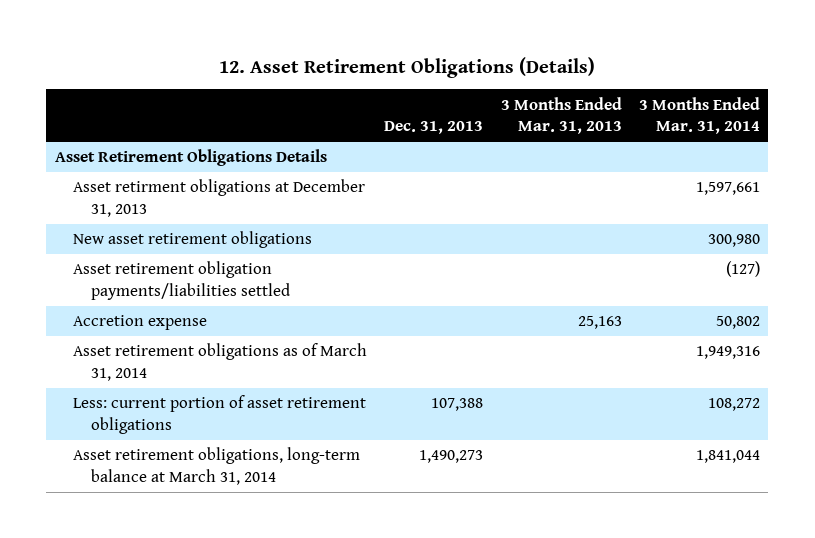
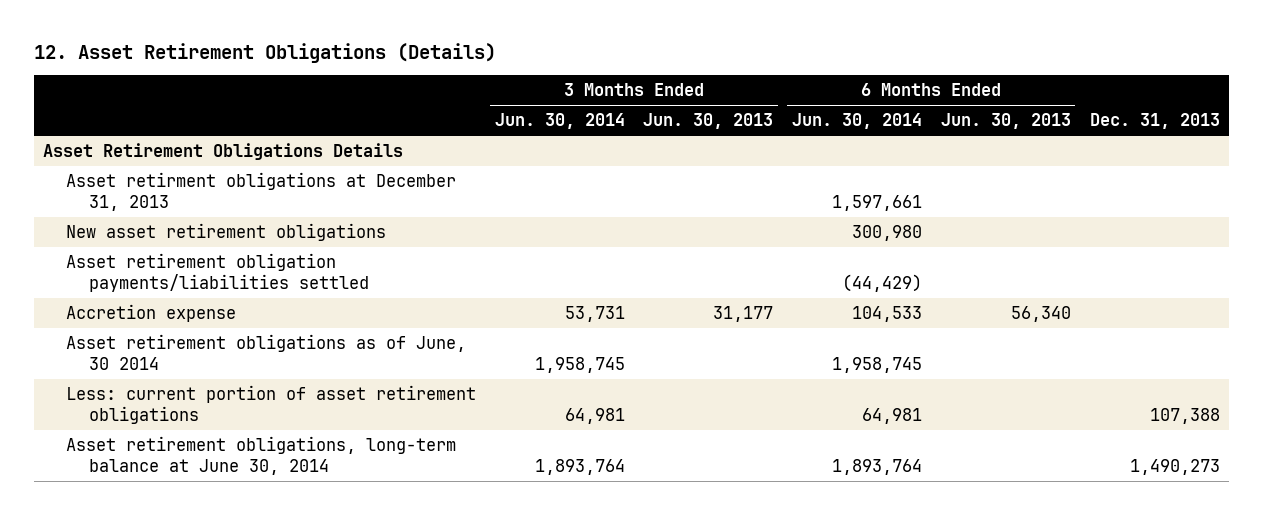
- | Dec. 31, 2013 | 3 Months Ended Mar. 31, 2013 | 3 Months Ended Mar. 31, 2014
+ | 3 Months Ended Jun. 30, 2014 | 3 Months Ended Jun. 30, 2013 | 6 Months Ended Jun. 30, 2014 | 6 Months Ended Jun. 30, 2013 | Dec. 31, 2013
- Asset retirement obligations as of March 31, 2014 | | | 1,949,316
+ Asset retirement obligations as of June, 30 2014 | 1,958,745 | | 1,958,745 | |
- Asset retirement obligations, long-term balance at March 31, 2014 | 1,490,273 | | 1,841,044
+ Asset retirement obligations, long-term balance at June 30, 2014 | 1,893,764 | | 1,893,764 | | 1,490,273

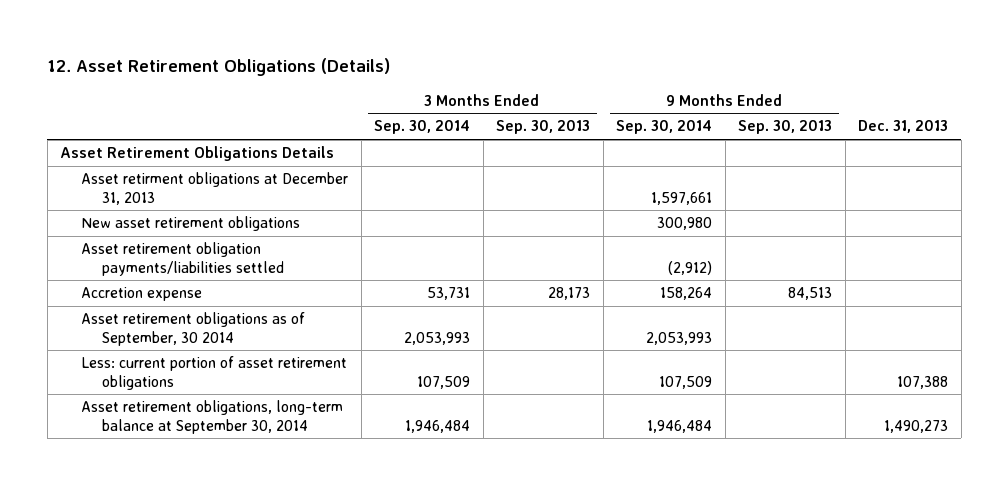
- | 3 Months Ended Jun. 30, 2014 | 3 Months Ended Jun. 30, 2013 | 6 Months Ended Jun. 30, 2014 | 6 Months Ended Jun. 30, 2013 | Dec. 31, 2013
+ | 3 Months Ended Sep. 30, 2014 | 3 Months Ended Sep. 30, 2013 | 9 Months Ended Sep. 30, 2014 | 9 Months Ended Sep. 30, 2013 | Dec. 31, 2013
- Asset retirement obligations as of June, 30 2014 | 1,958,745 | | 1,958,745 | |
+ Asset retirement obligations as of September, 30 2014 | 2,053,993 | | 2,053,993 | |
- Asset retirement obligations, long-term balance at June 30, 2014 | 1,893,764 | | 1,893,764 | | 1,490,273
+ Asset retirement obligations, long-term balance at September 30, 2014 | 1,946,484 | | 1,946,484 | | 1,490,273

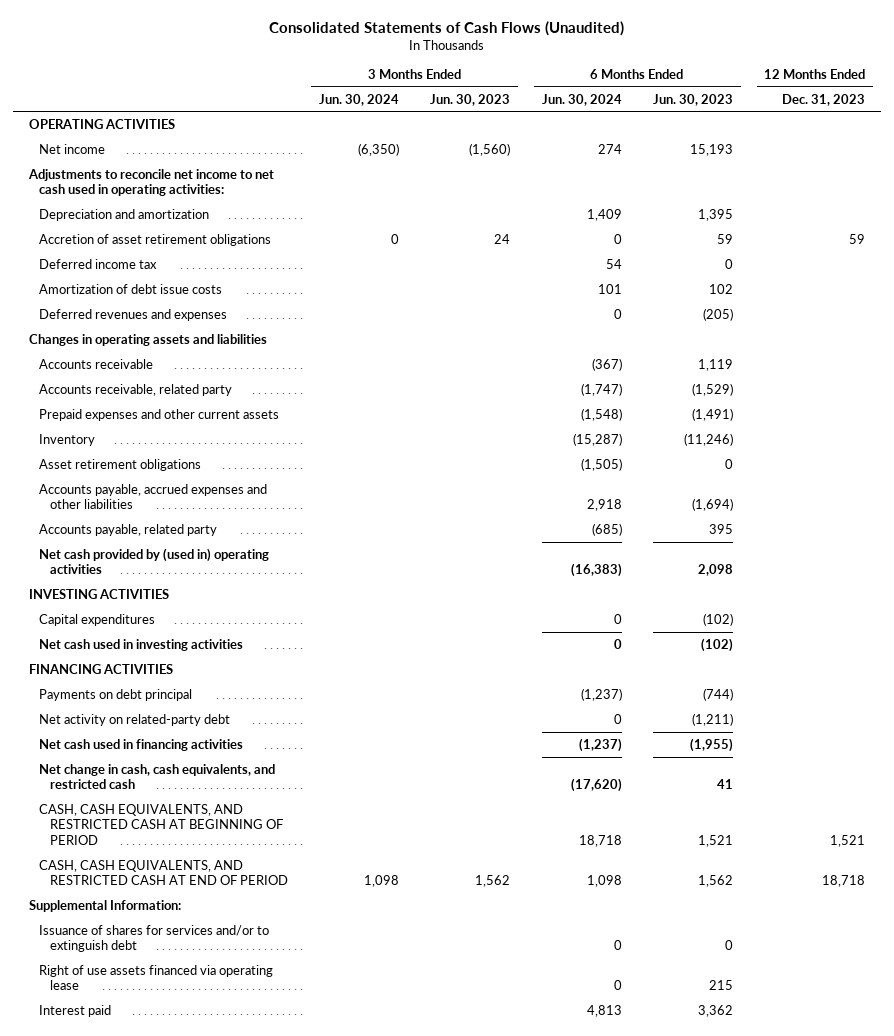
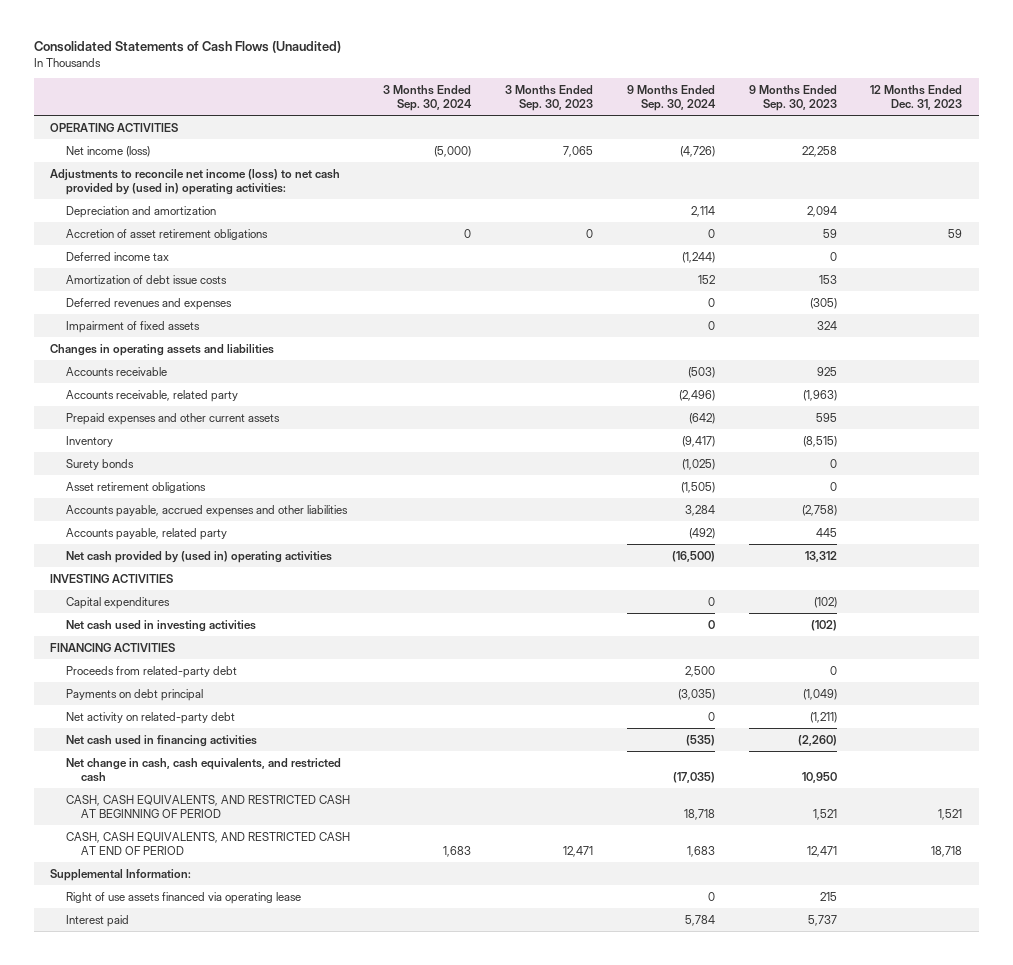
- | 3 Months Ended Jun. 30, 2024 | 3 Months Ended Jun. 30, 2023 | 6 Months Ended Jun. 30, 2024 | 6 Months Ended Jun. 30, 2023 | 12 Months Ended Dec. 31, 2023
+ | 3 Months Ended Sep. 30, 2024 | 3 Months Ended Sep. 30, 2023 | 9 Months Ended Sep. 30, 2024 | 9 Months Ended Sep. 30, 2023 | 12 Months Ended Dec. 31, 2023
- Net income | (6,350) | (1,560) | 274 | 15,193 |
- Adjustments to reconcile net income to net cash used in operating activities:
+ Net income (loss) | (5,000) | 7,065 | (4,726) | 22,258 |
+ Adjustments to reconcile net income (loss) to net cash provided by (used in) operating activities:
+ Impairment of fixed assets | | | 0 | 324 |
+ Surety bonds | | | (1,025) | 0 |
+ Proceeds from related-party debt | | | 2,500 | 0 |
- Issuance of shares for services and/or to extinguish debt | | | 0 | 0 |

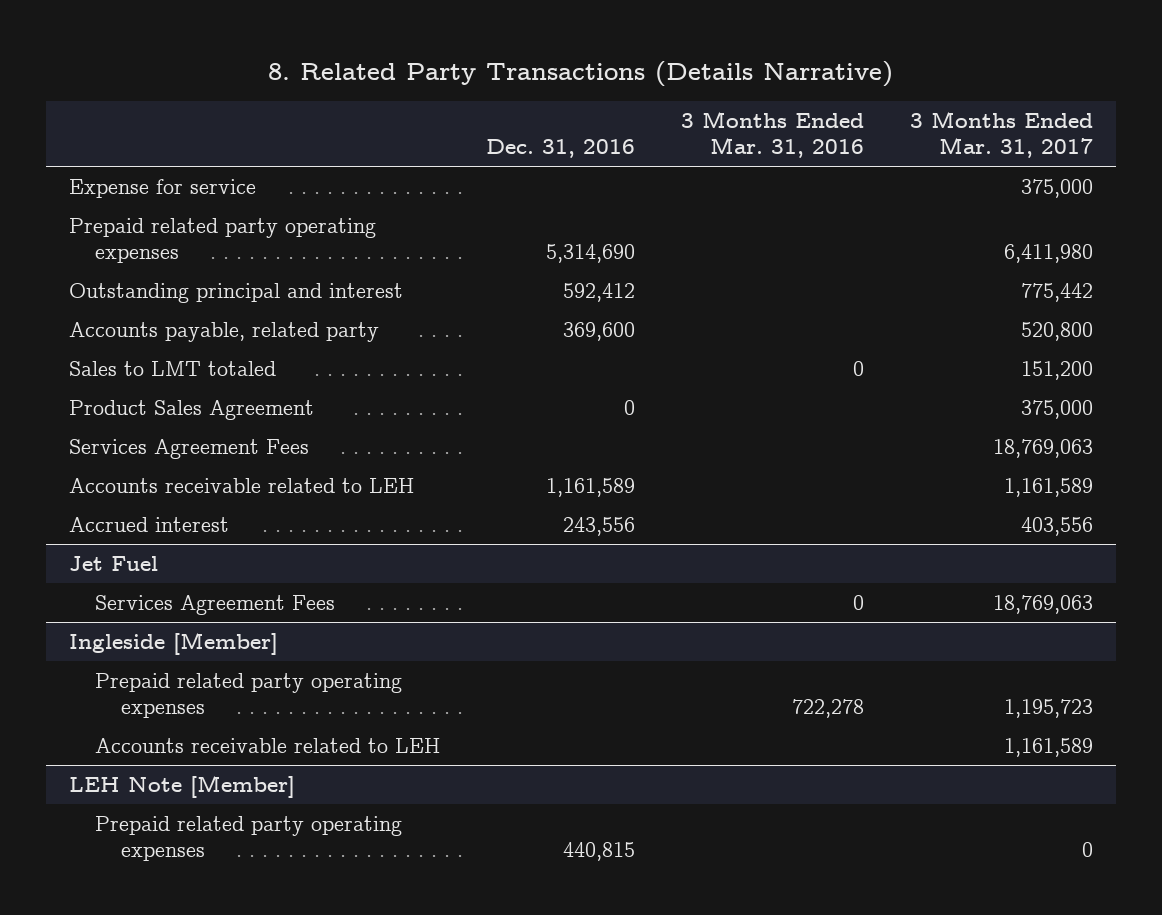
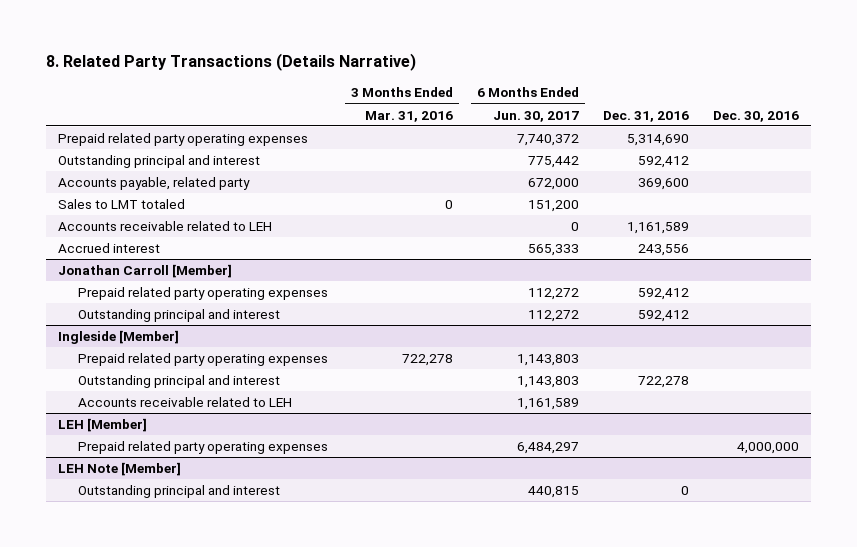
- | Dec. 31, 2016 | 3 Months Ended Mar. 31, 2016 | 3 Months Ended Mar. 31, 2017
+ | 3 Months Ended Mar. 31, 2016 | 6 Months Ended Jun. 30, 2017 | Dec. 31, 2016 | Dec. 30, 2016
- Expense for service | | | 375,000
- Product Sales Agreement | 0 | | 375,000
- Services Agreement Fees | | | 18,769,063
- Jet Fuel
- Services Agreement Fees | | 0 | 18,769,063
+ Jonathan Carroll [Member]
+ Prepaid related party operating expenses | | 112,272 | 592,412 |
+ Outstanding principal and interest | | 112,272 | 592,412 |
@ Ingleside [Member]
+ Outstanding principal and interest | | 1,143,803 | 722,278 |
+ LEH [Member]
+ Prepaid related party operating expenses | | 6,484,297 | | 4,000,000
@ LEH Note [Member]
- Prepaid related party operating expenses | 440,815 | | 0
+ Outstanding principal and interest | | 440,815 | 0 |

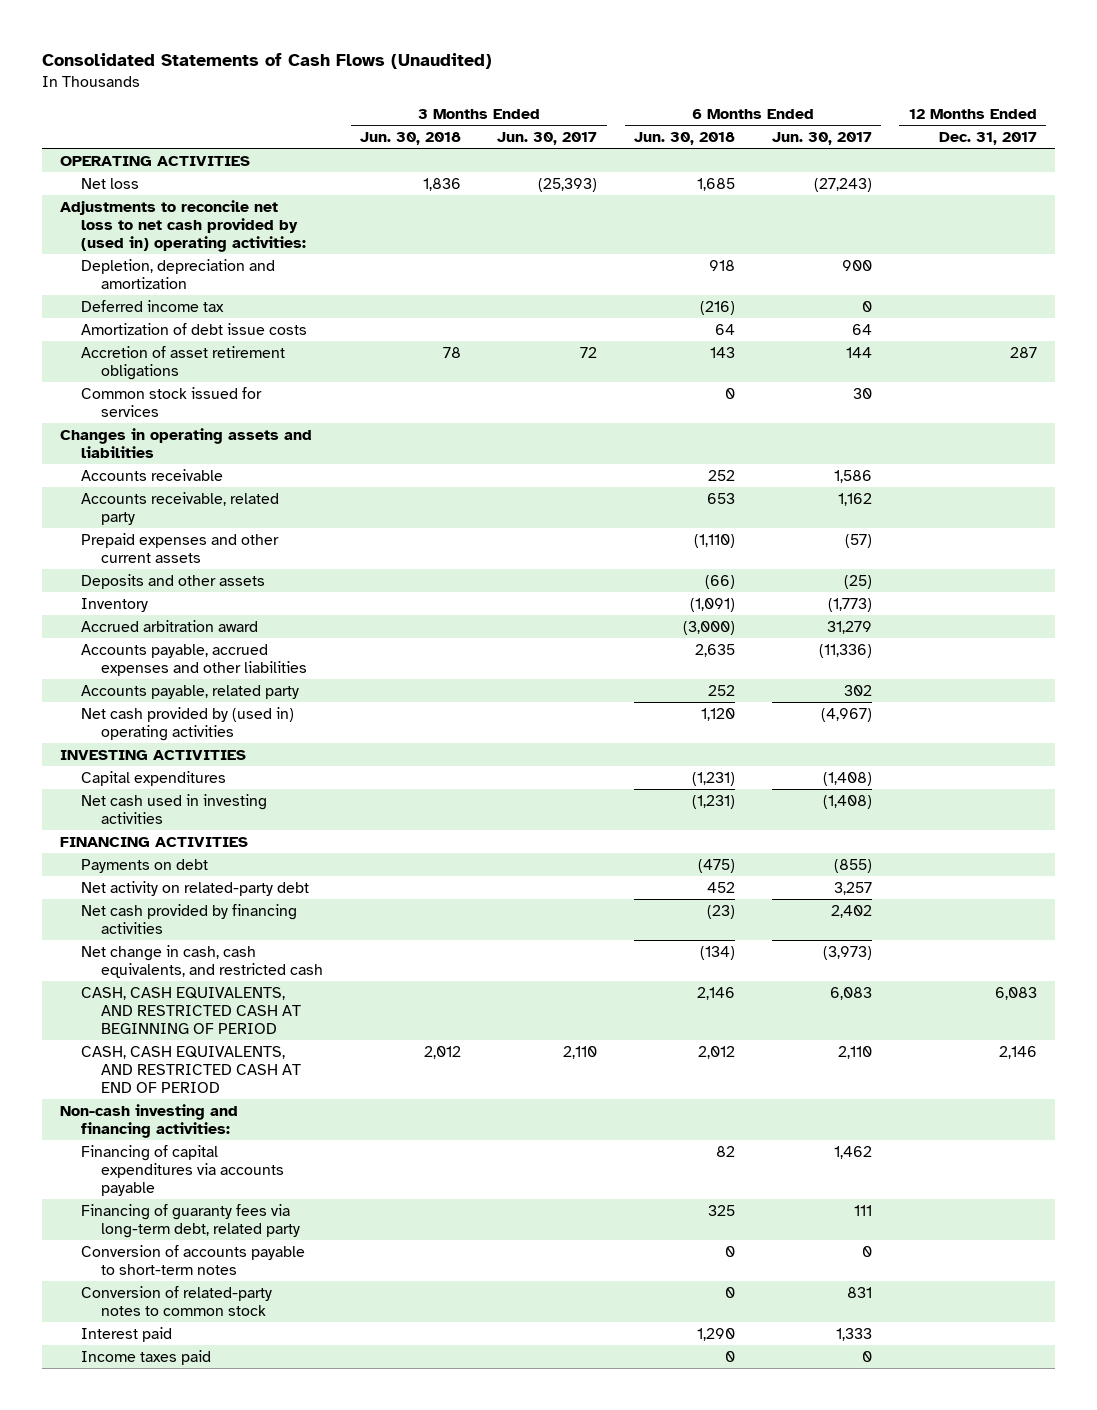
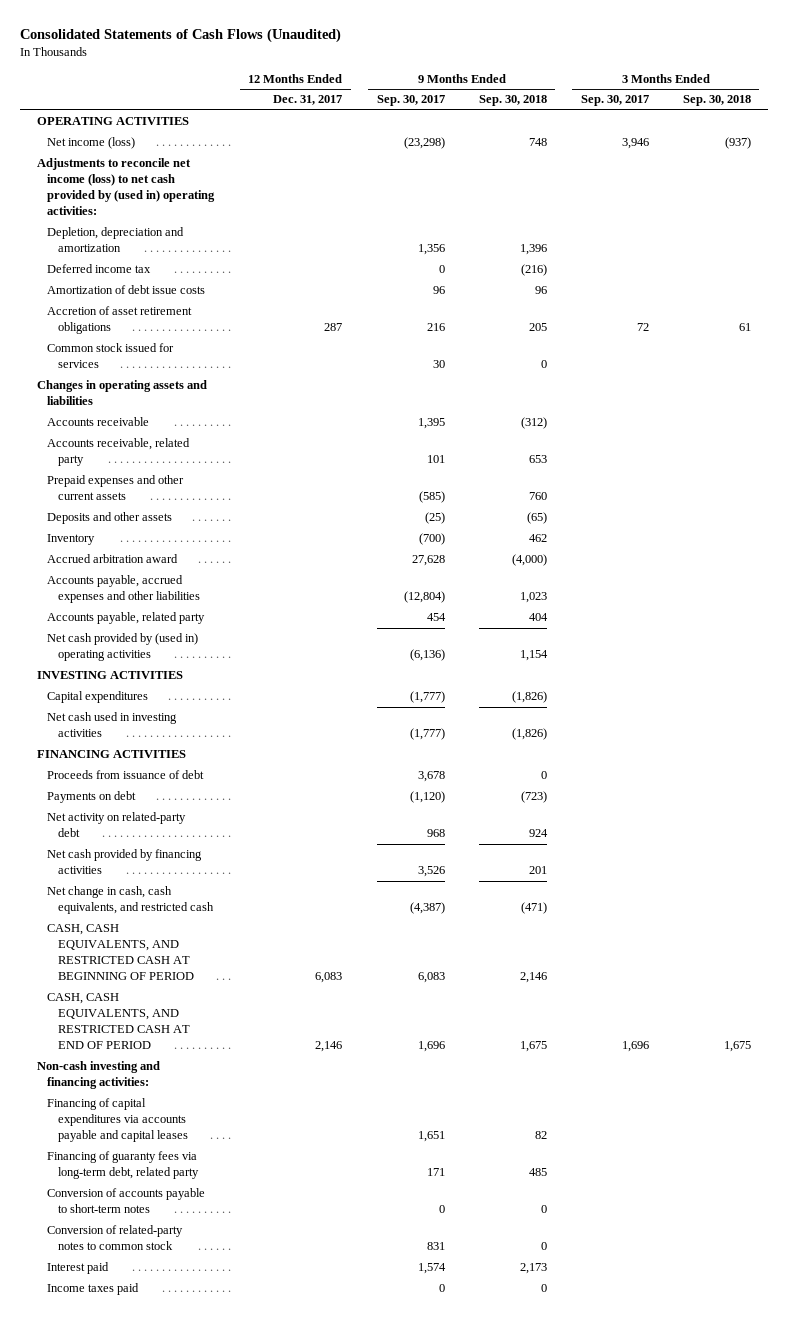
- | 3 Months Ended Jun. 30, 2018 | 3 Months Ended Jun. 30, 2017 | 6 Months Ended Jun. 30, 2018 | 6 Months Ended Jun. 30, 2017 | 12 Months Ended Dec. 31, 2017
+ | 12 Months Ended Dec. 31, 2017 | 9 Months Ended Sep. 30, 2017 | 9 Months Ended Sep. 30, 2018 | 3 Months Ended Sep. 30, 2017 | 3 Months Ended Sep. 30, 2018
- Net loss | 1,836 | (25,393) | 1,685 | (27,243) |
- Adjustments to reconcile net loss to net cash provided by (used in) operating activities:
+ Net income (loss) | | (23,298) | 748 | 3,946 | (937)
+ Adjustments to reconcile net income (loss) to net cash provided by (used in) operating activities:
+ Proceeds from issuance of debt | | 3,678 | 0 | |
- Financing of capital expenditures via accounts payable | | | 82 | 1,462 |
+ Financing of capital expenditures via accounts payable and capital leases | | 1,651 | 82 | |

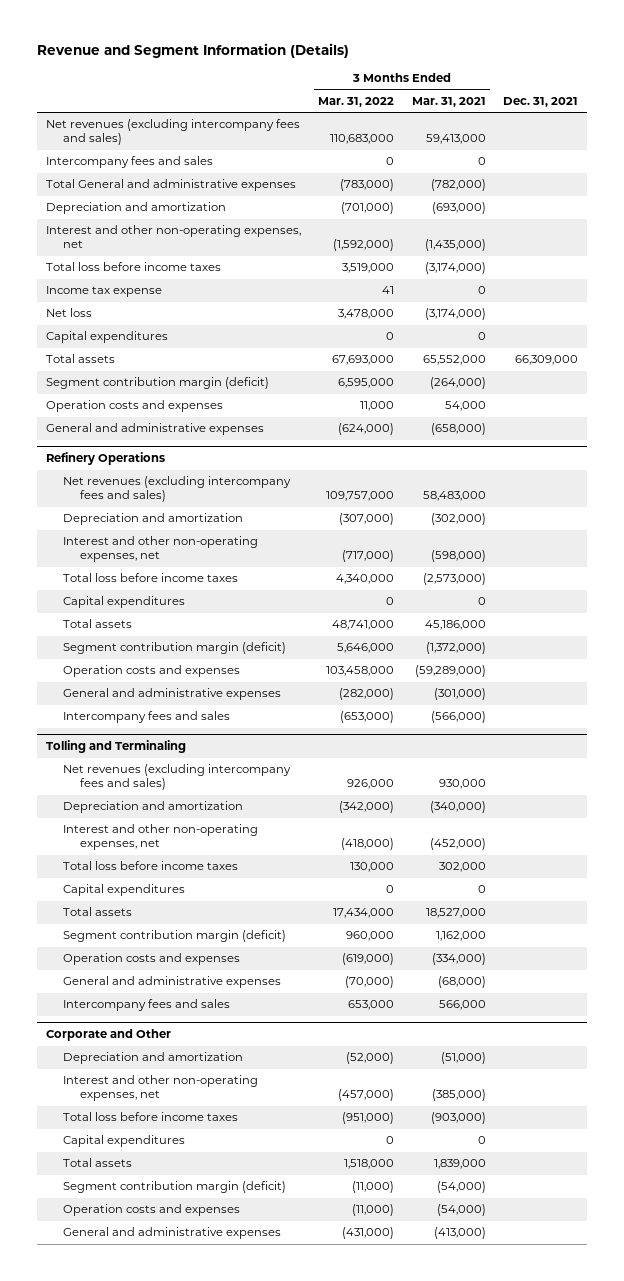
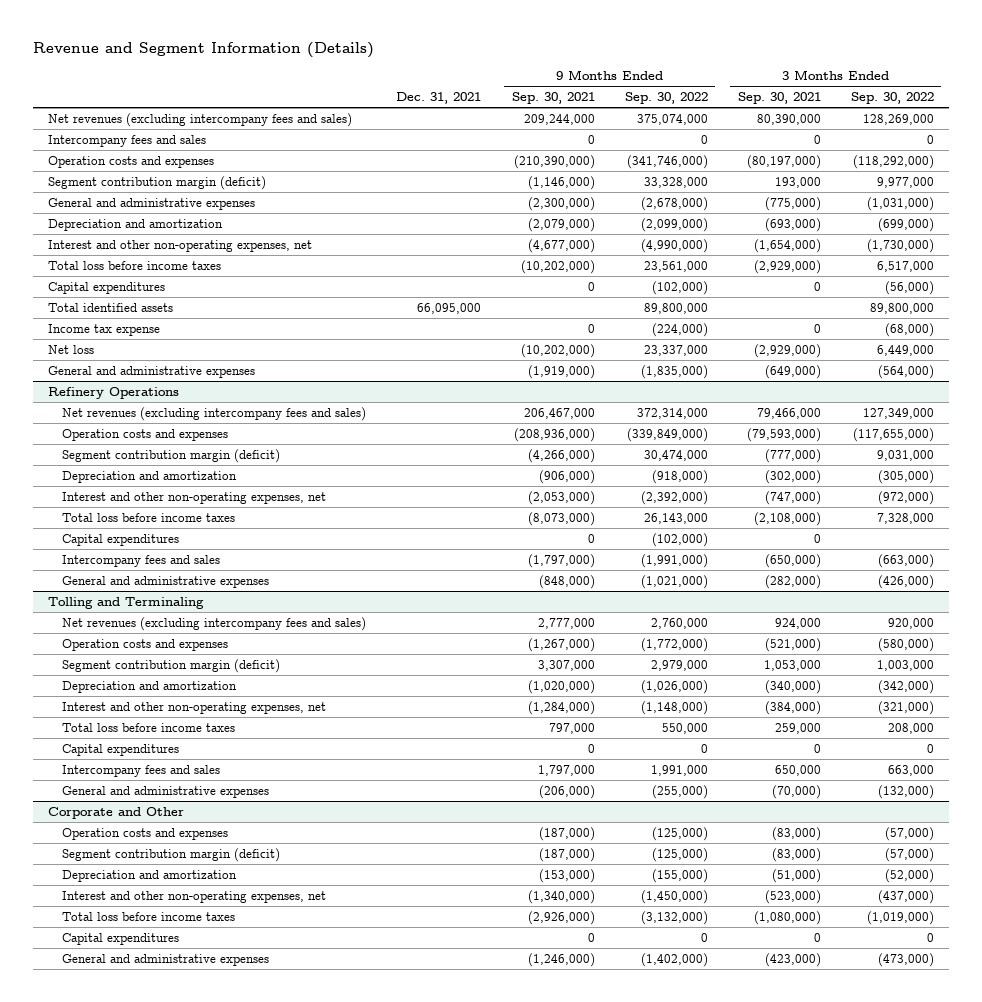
- | 3 Months Ended Mar. 31, 2022 | 3 Months Ended Mar. 31, 2021 | Dec. 31, 2021
+ | Dec. 31, 2021 | 9 Months Ended Sep. 30, 2021 | 9 Months Ended Sep. 30, 2022 | 3 Months Ended Sep. 30, 2021 | 3 Months Ended Sep. 30, 2022
- Total General and administrative expenses | (783,000) | (782,000) |
moved up: Operation costs and expenses | | (210,390,000) | (341,746,000) | (80,197,000) | (118,292,000)
moved up: Segment contribution margin (deficit) | | (1,146,000) | 33,328,000 | 193,000 | 9,977,000
+ General and administrative expenses | | (2,300,000) | (2,678,000) | (775,000) | (1,031,000)
moved up: Capital expenditures | | 0 | (102,000) | 0 | (56,000)
+ Total identified assets | 66,095,000 | | 89,800,000 | | 89,800,000
- Total assets | 67,693,000 | 65,552,000 | 66,309,000
@ Refinery Operations
moved up: Operation costs and expenses | | (208,936,000) | (339,849,000) | (79,593,000) | (117,655,000)
moved up: Segment contribution margin (deficit) | | (4,266,000) | 30,474,000 | (777,000) | 9,031,000
- Total assets | 48,741,000 | 45,186,000 |
moved down: General and administrative expenses | | (848,000) | (1,021,000) | (282,000) | (426,000)
@ Tolling and Terminaling
moved up: Operation costs and expenses | | (1,267,000) | (1,772,000) | (521,000) | (580,000)
moved up: Segment contribution margin (deficit) | | 3,307,000 | 2,979,000 | 1,053,000 | 1,003,000
- Total assets | 17,434,000 | 18,527,000 |
moved down: General and administrative expenses | | (206,000) | (255,000) | (70,000) | (132,000)
@ Corporate and Other
moved up: Operation costs and expenses | | (187,000) | (125,000) | (83,000) | (57,000)
moved up: Segment contribution margin (deficit) | | (187,000) | (125,000) | (83,000) | (57,000)
- Total assets | 1,518,000 | 1,839,000 |

